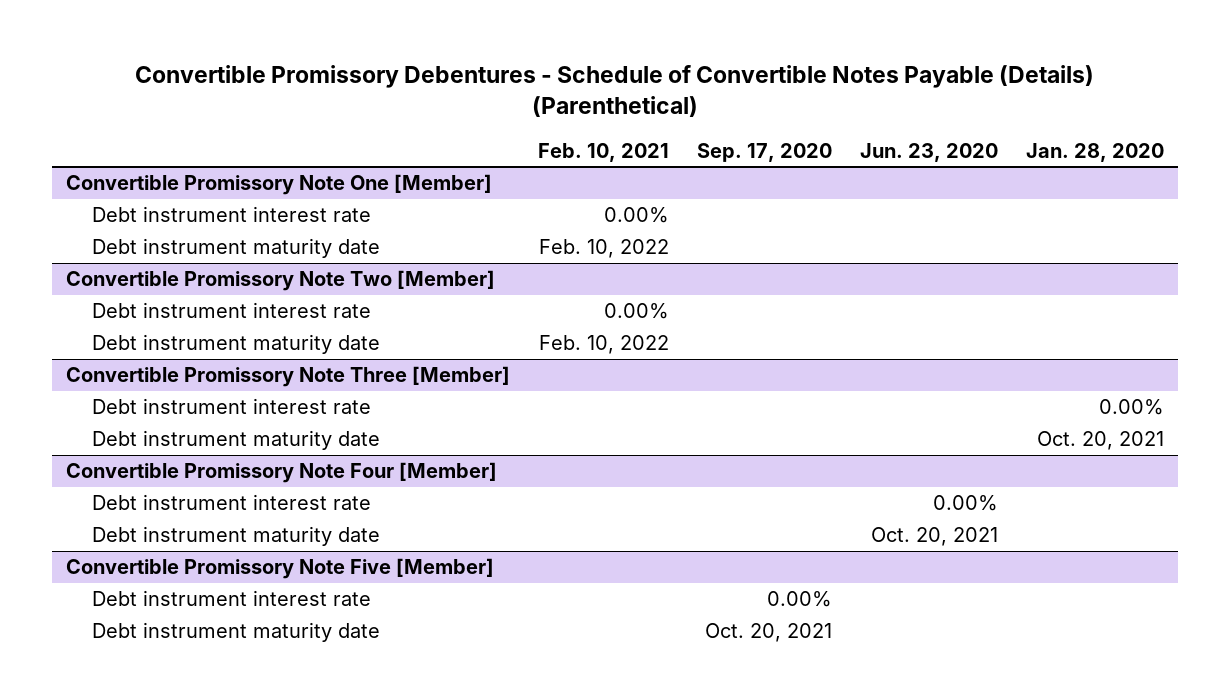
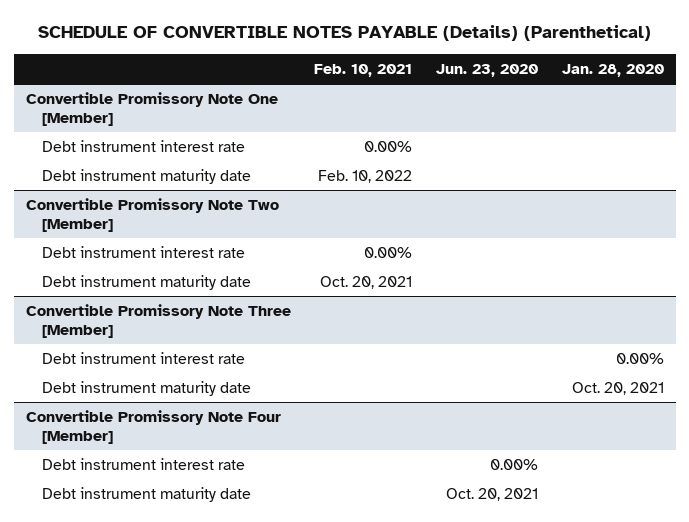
- Convertible Promissory Debentures - Schedule of Convertible Notes Payable (Details) (Parenthetical)
+ SCHEDULE OF CONVERTIBLE NOTES PAYABLE (Details) (Parenthetical)
- | Feb. 10, 2021 | Sep. 17, 2020 | Jun. 23, 2020 | Jan. 28, 2020
+ | Feb. 10, 2021 | Jun. 23, 2020 | Jan. 28, 2020
@ Convertible Promissory Note Two [Member]
- Debt instrument maturity date | Feb. 10, 2022 | | |
+ Debt instrument maturity date | Oct. 20, 2021 | |
- Convertible Promissory Note Five [Member]
- Debt instrument interest rate | | 0.00% | |
- Debt instrument maturity date | | Oct. 20, 2021 | |

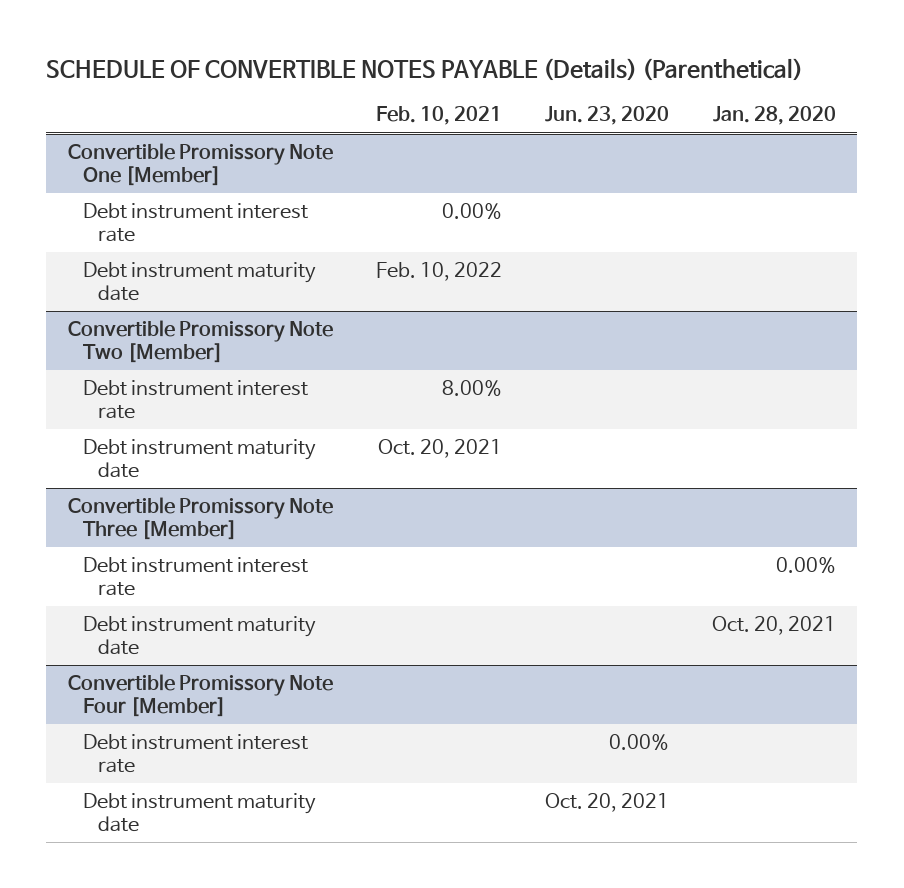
@ Convertible Promissory Note Two [Member]
- Debt instrument interest rate | 0.00% | |
+ Debt instrument interest rate | 8.00% | |

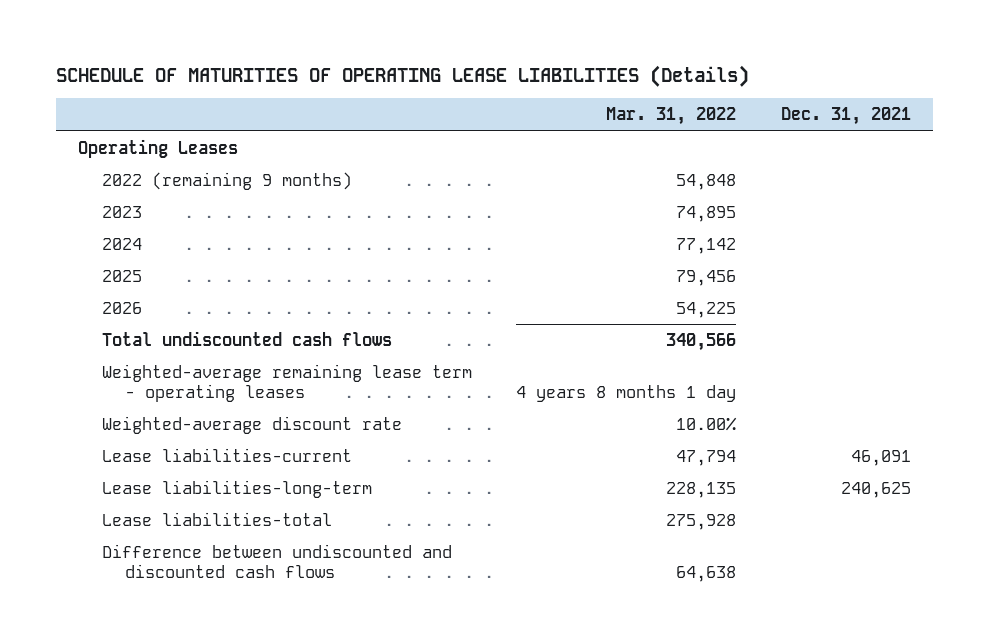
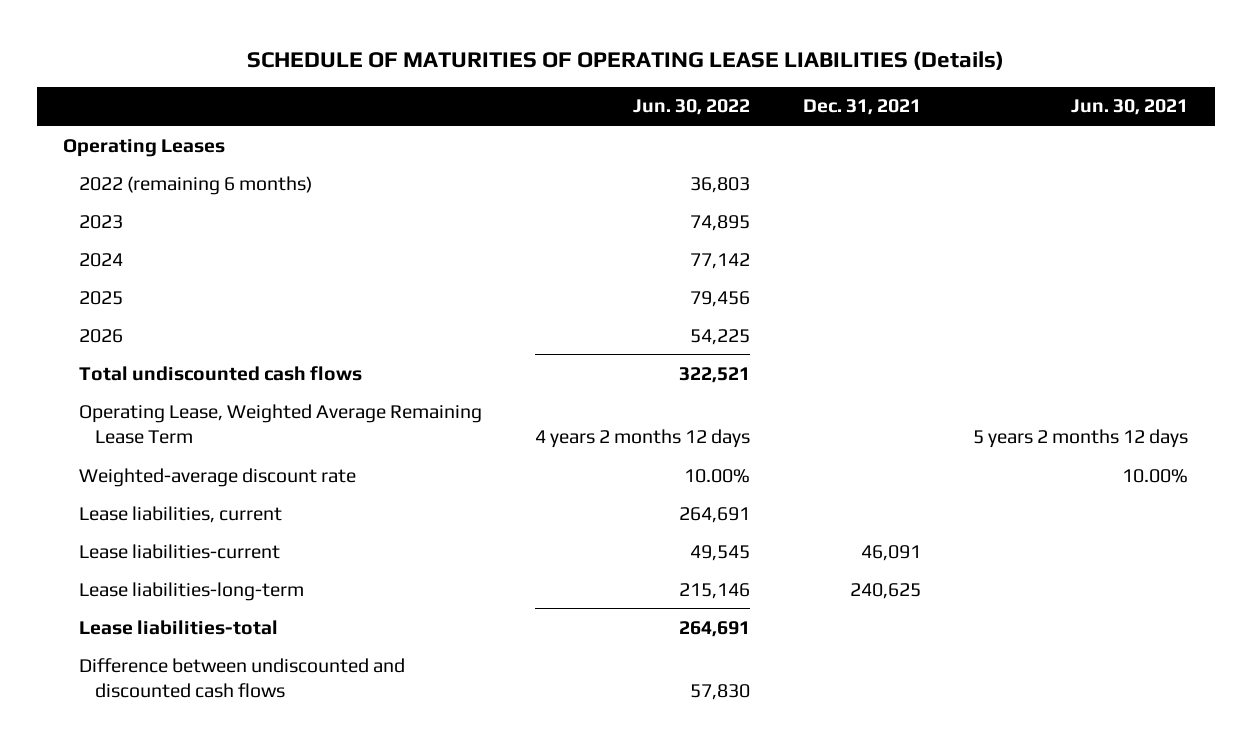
- | Mar. 31, 2022 | Dec. 31, 2021
+ | Jun. 30, 2022 | Dec. 31, 2021 | Jun. 30, 2021
- 2022 (remaining 9 months) | 54,848 |
+ 2022 (remaining 6 months) | 36,803 | |
- Weighted-average remaining lease term - operating leases | 4 years 8 months 1 day |
+ Operating Lease, Weighted Average Remaining Lease Term | 4 years 2 months 12 days | | 5 years 2 months 12 days
+ Lease liabilities, current | 264,691 | |

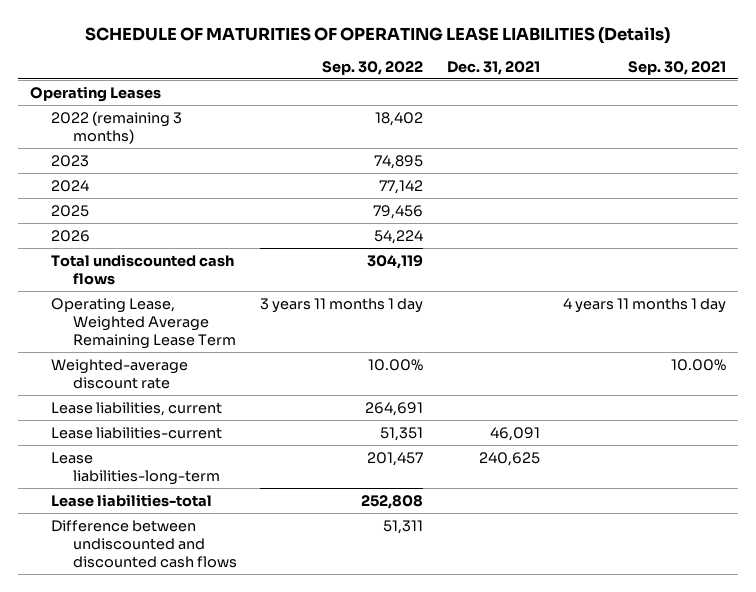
- | Jun. 30, 2022 | Dec. 31, 2021 | Jun. 30, 2021
+ | Sep. 30, 2022 | Dec. 31, 2021 | Sep. 30, 2021
- 2022 (remaining 6 months) | 36,803 | |
+ 2022 (remaining 3 months) | 18,402 | |

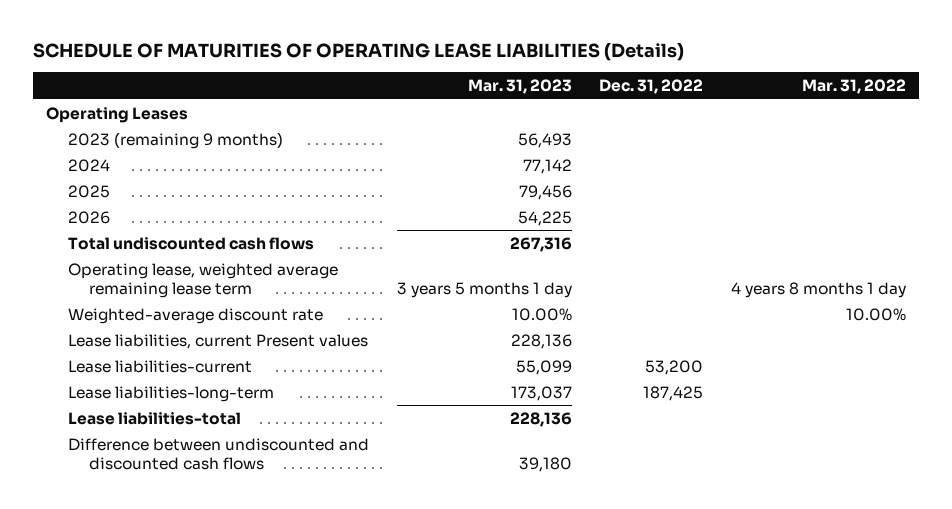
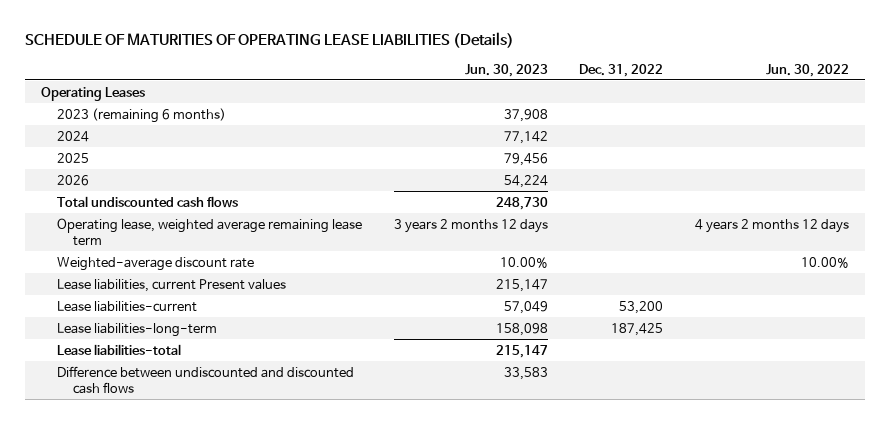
- | Mar. 31, 2023 | Dec. 31, 2022 | Mar. 31, 2022
+ | Jun. 30, 2023 | Dec. 31, 2022 | Jun. 30, 2022
- 2023 (remaining 9 months) | 56,493 | |
+ 2023 (remaining 6 months) | 37,908 | |

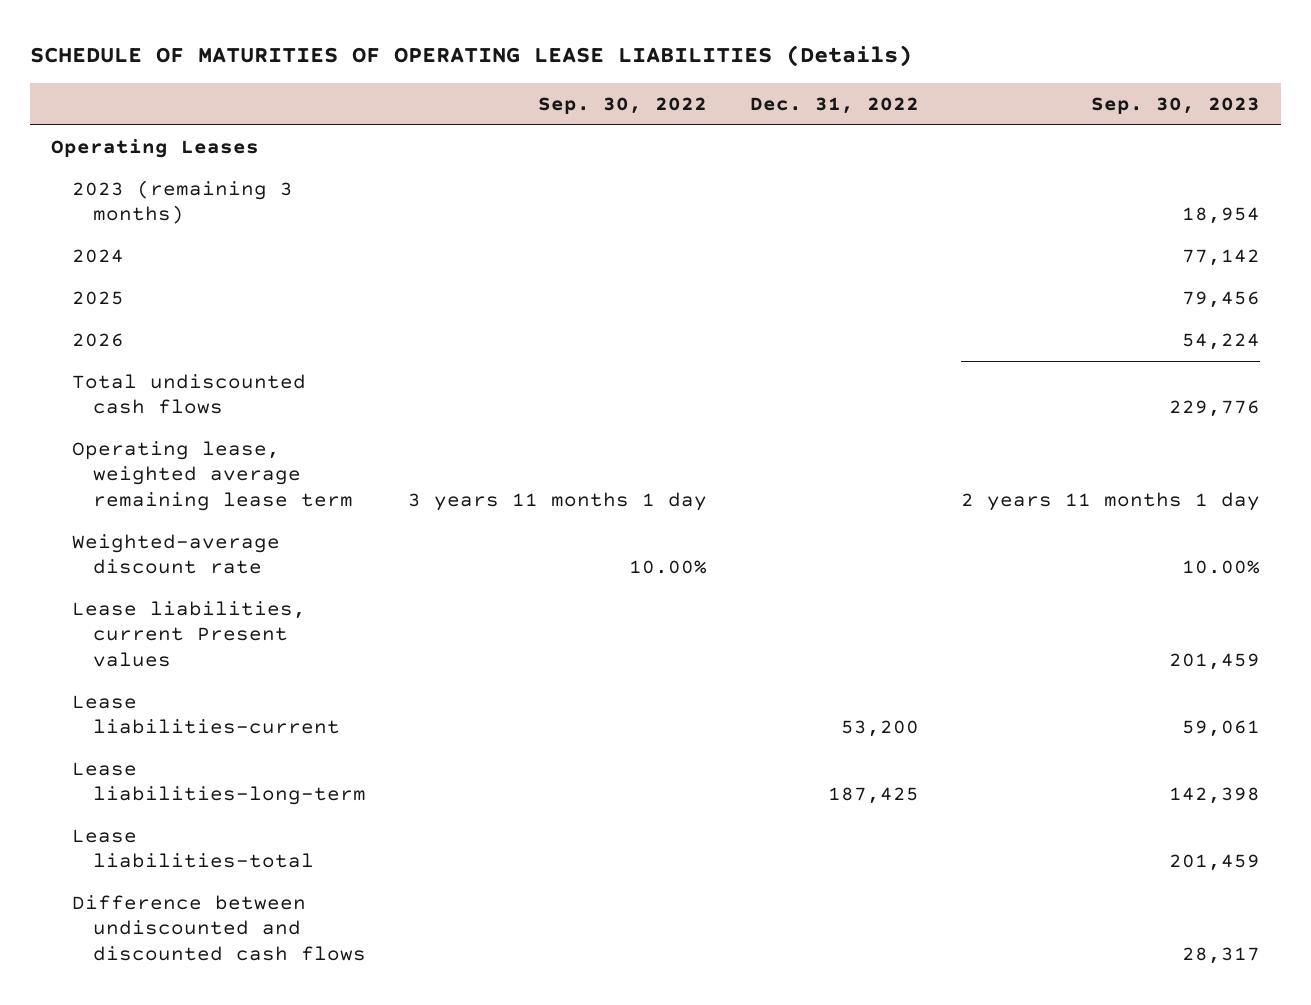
- | Jun. 30, 2023 | Dec. 31, 2022 | Jun. 30, 2022
+ | Sep. 30, 2022 | Dec. 31, 2022 | Sep. 30, 2023
- 2023 (remaining 6 months) | 37,908 | |
+ 2023 (remaining 3 months) | | | 18,954

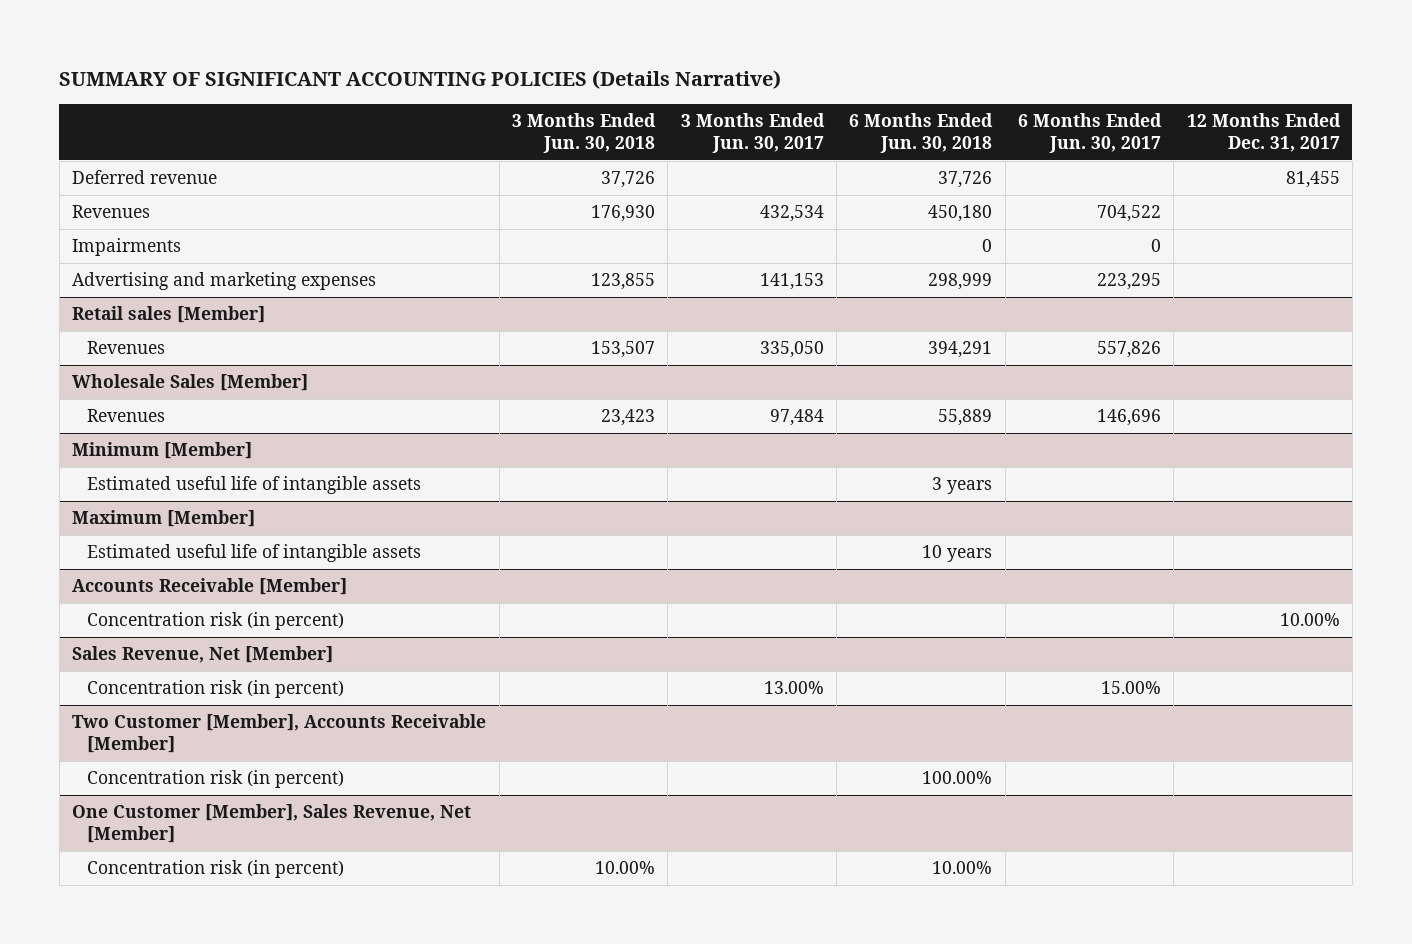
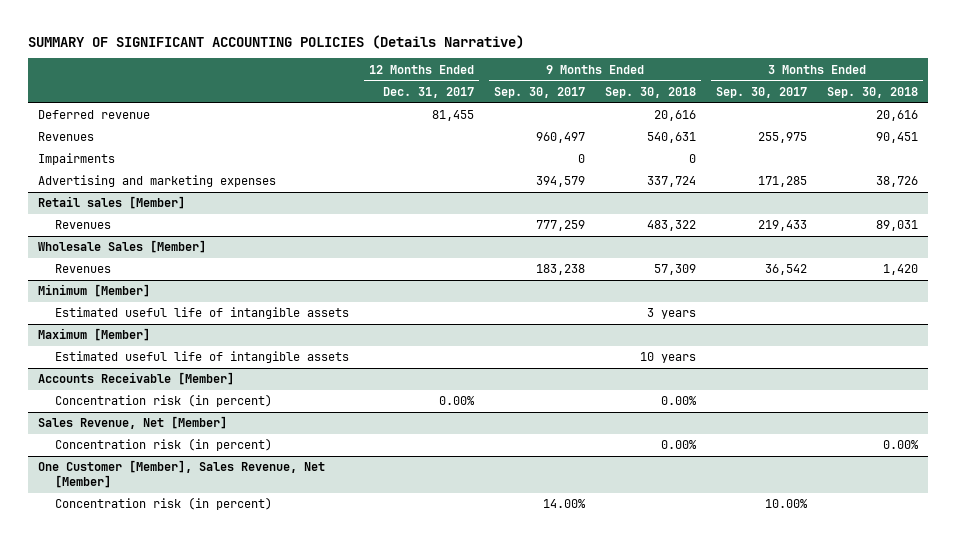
- | 3 Months Ended Jun. 30, 2018 | 3 Months Ended Jun. 30, 2017 | 6 Months Ended Jun. 30, 2018 | 6 Months Ended Jun. 30, 2017 | 12 Months Ended Dec. 31, 2017
+ | 12 Months Ended Dec. 31, 2017 | 9 Months Ended Sep. 30, 2017 | 9 Months Ended Sep. 30, 2018 | 3 Months Ended Sep. 30, 2017 | 3 Months Ended Sep. 30, 2018
@ Accounts Receivable [Member]
- Concentration risk (in percent) | | | | | 10.00%
+ Concentration risk (in percent) | 0.00% | | 0.00% | |
- Two Customer [Member], Accounts Receivable [Member]
- Concentration risk (in percent) | | | 100.00% | |

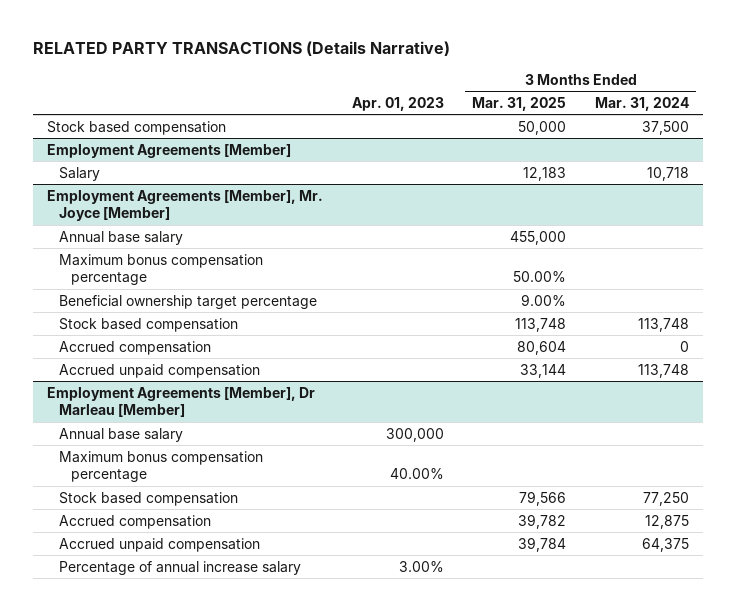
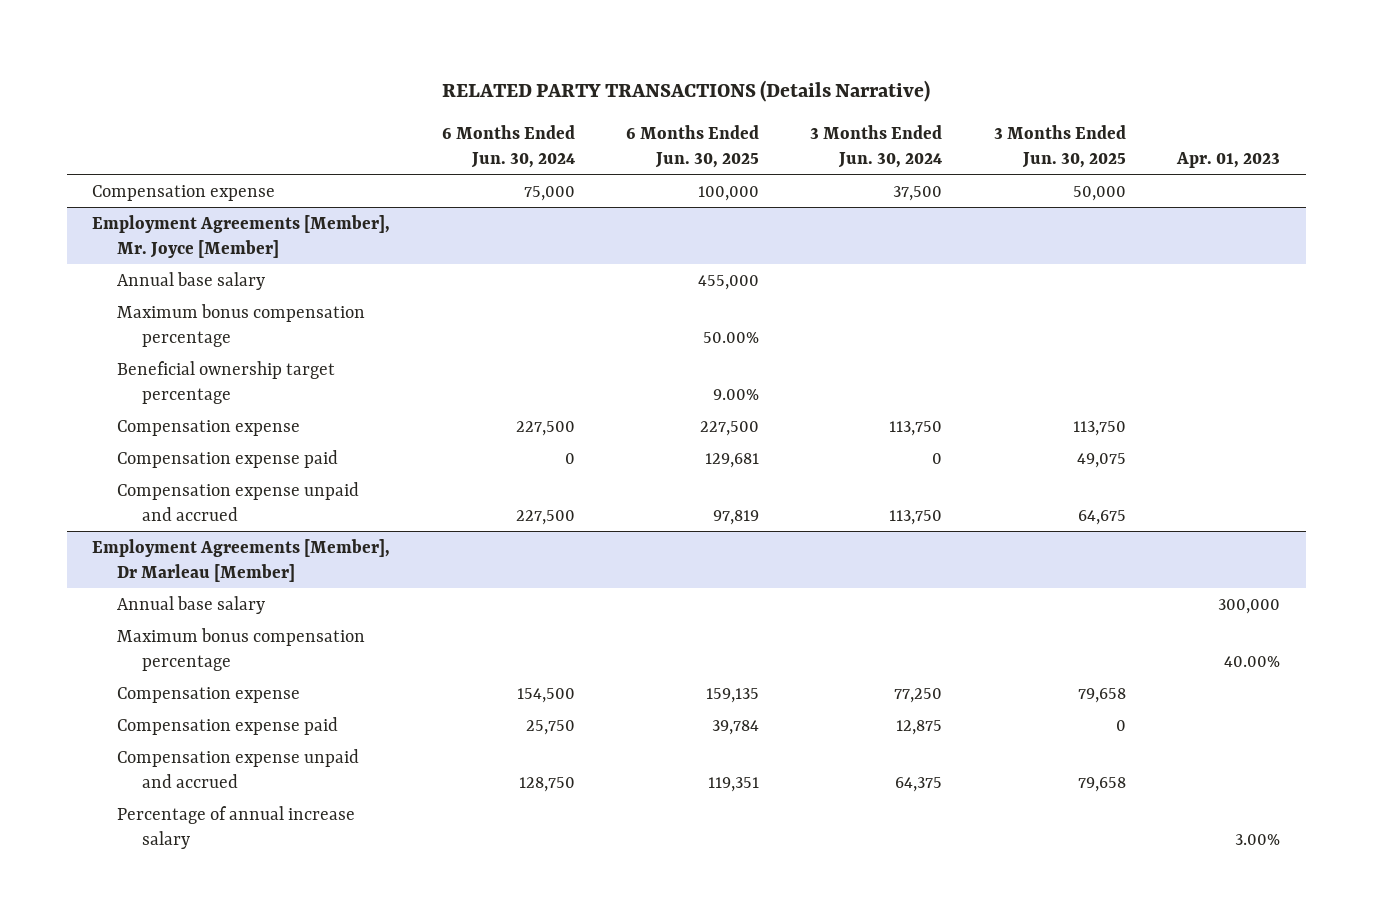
- | Apr. 01, 2023 | 3 Months Ended Mar. 31, 2025 | 3 Months Ended Mar. 31, 2024
+ | 6 Months Ended Jun. 30, 2024 | 6 Months Ended Jun. 30, 2025 | 3 Months Ended Jun. 30, 2024 | 3 Months Ended Jun. 30, 2025 | Apr. 01, 2023
- Stock based compensation | | 50,000 | 37,500
- Employment Agreements [Member]
- Salary | | 12,183 | 10,718
+ Compensation expense | 75,000 | 100,000 | 37,500 | 50,000 |
@ Employment Agreements [Member], Mr. Joyce [Member]
- Stock based compensation | | 113,748 | 113,748
- Accrued compensation | | 80,604 | 0
- Accrued unpaid compensation | | 33,144 | 113,748
+ Compensation expense | 227,500 | 227,500 | 113,750 | 113,750 |
+ Compensation expense paid | 0 | 129,681 | 0 | 49,075 |
+ Compensation expense unpaid and accrued | 227,500 | 97,819 | 113,750 | 64,675 |
@ Employment Agreements [Member], Dr Marleau [Member]
- Stock based compensation | | 79,566 | 77,250
- Accrued compensation | | 39,782 | 12,875
- Accrued unpaid compensation | | 39,784 | 64,375
+ Compensation expense | 154,500 | 159,135 | 77,250 | 79,658 |
+ Compensation expense paid | 25,750 | 39,784 | 12,875 | 0 |
+ Compensation expense unpaid and accrued | 128,750 | 119,351 | 64,375 | 79,658 |

